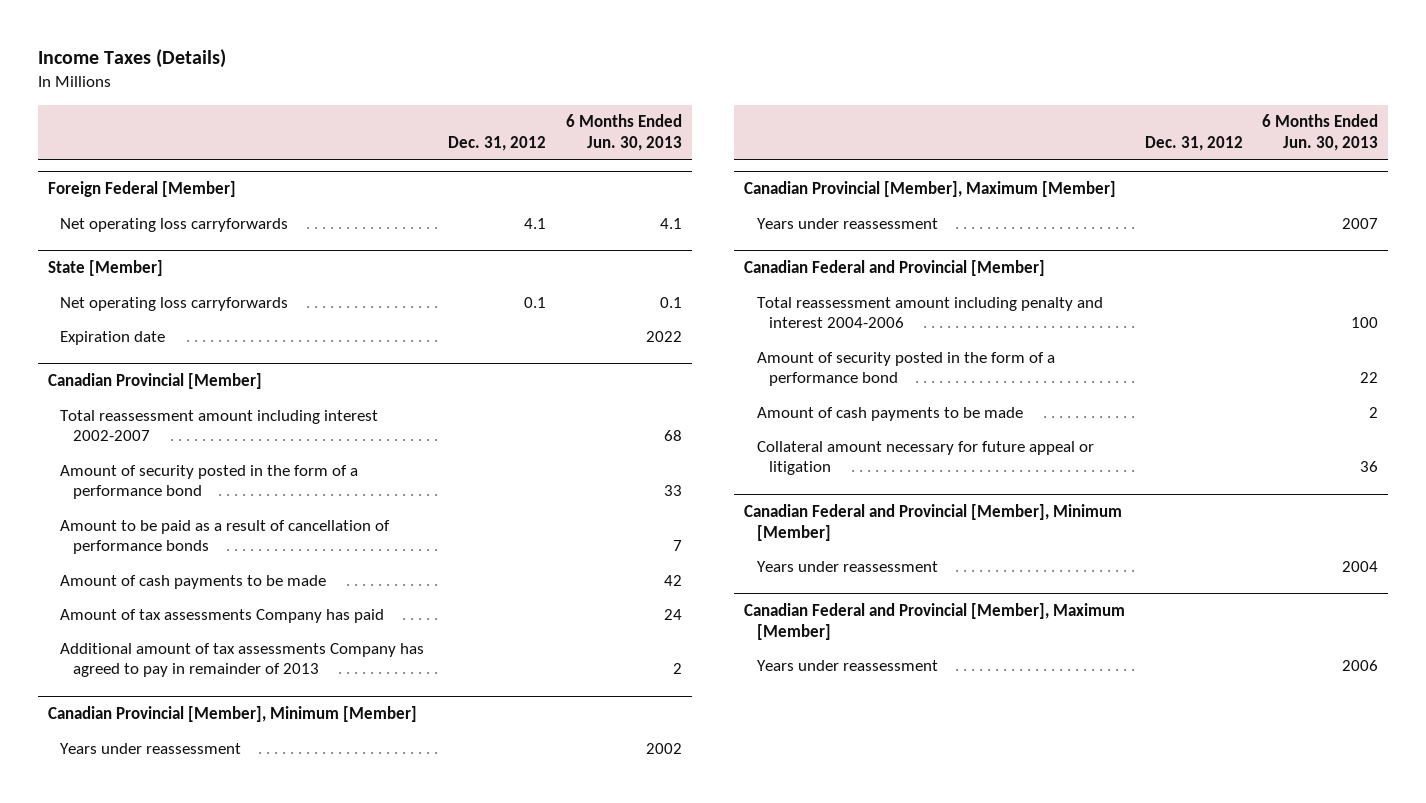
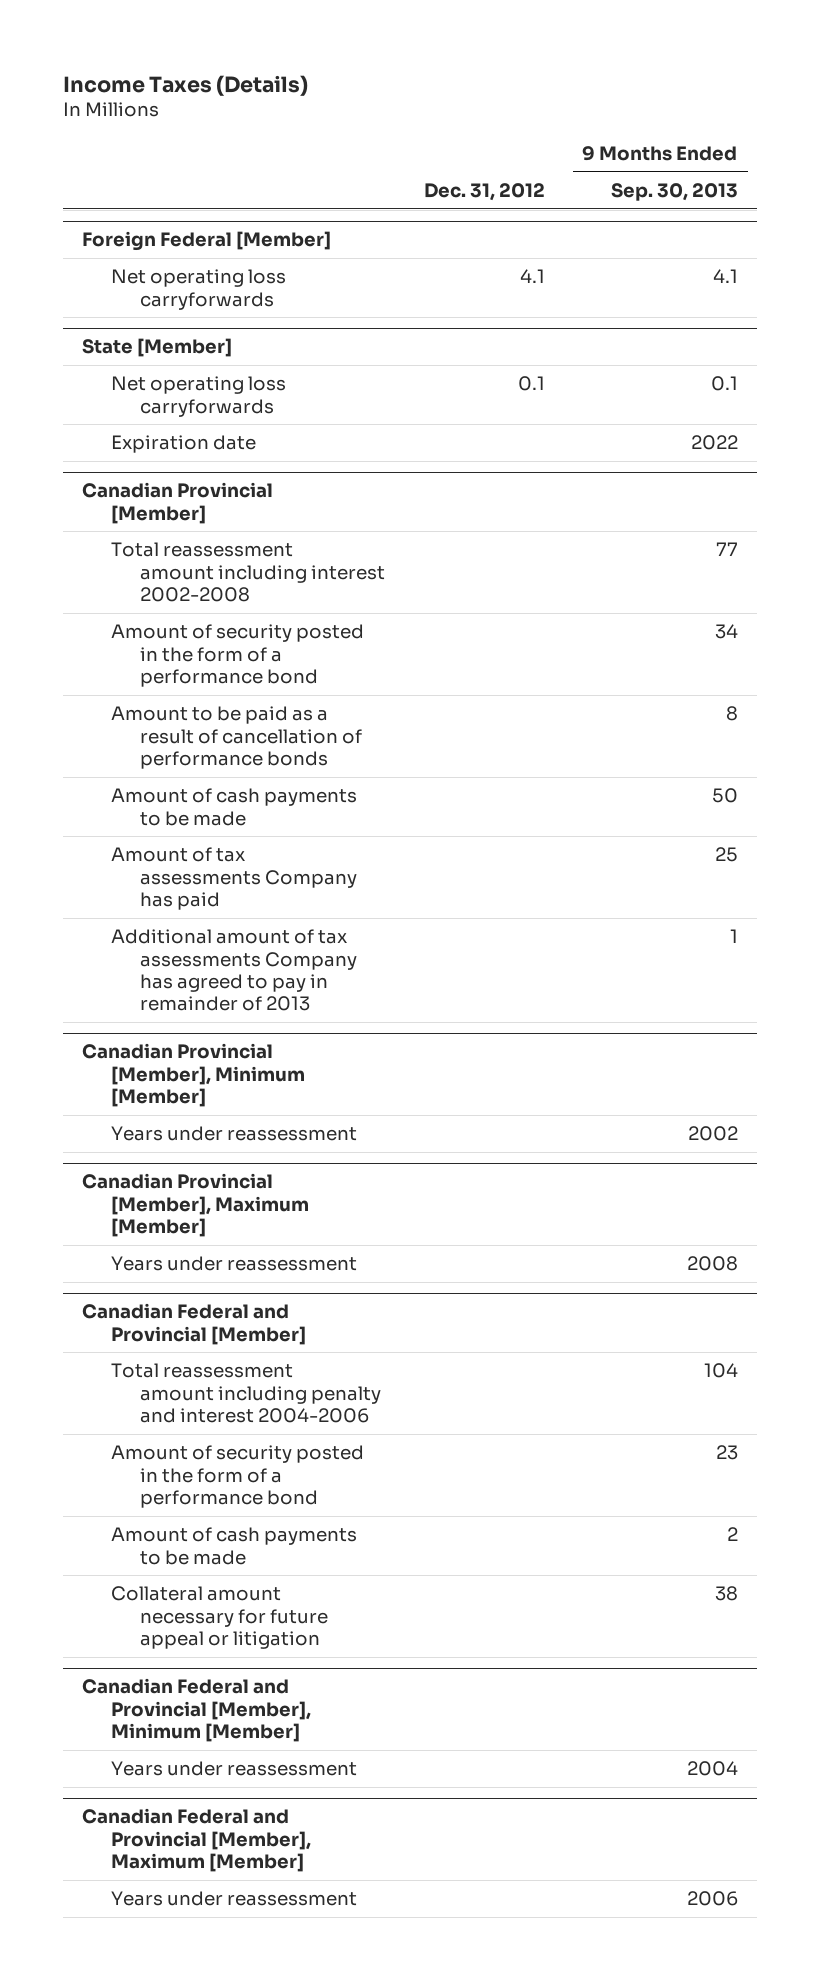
- | Dec. 31, 2012 | 6 Months Ended Jun. 30, 2013
+ | Dec. 31, 2012 | 9 Months Ended Sep. 30, 2013
@ Canadian Provincial [Member]
- Total reassessment amount including interest 2002-2007 | | 68
+ Total reassessment amount including interest 2002-2008 | | 77

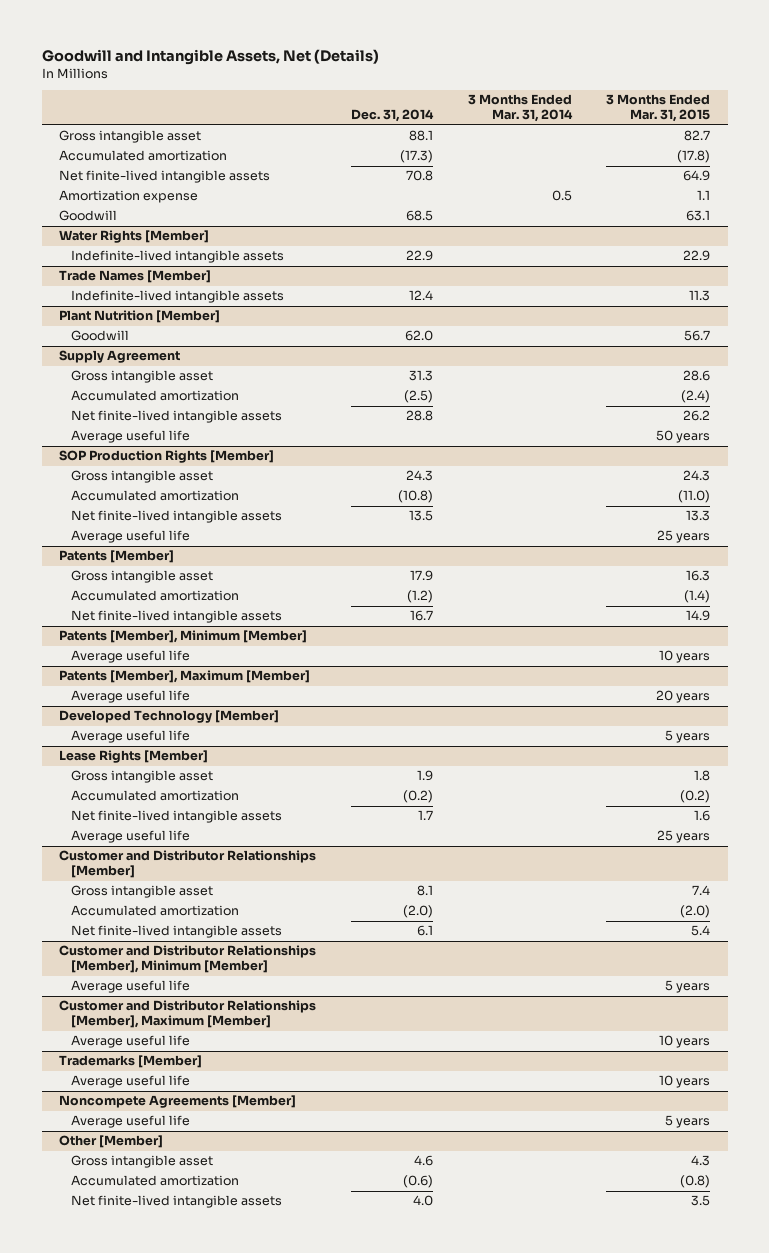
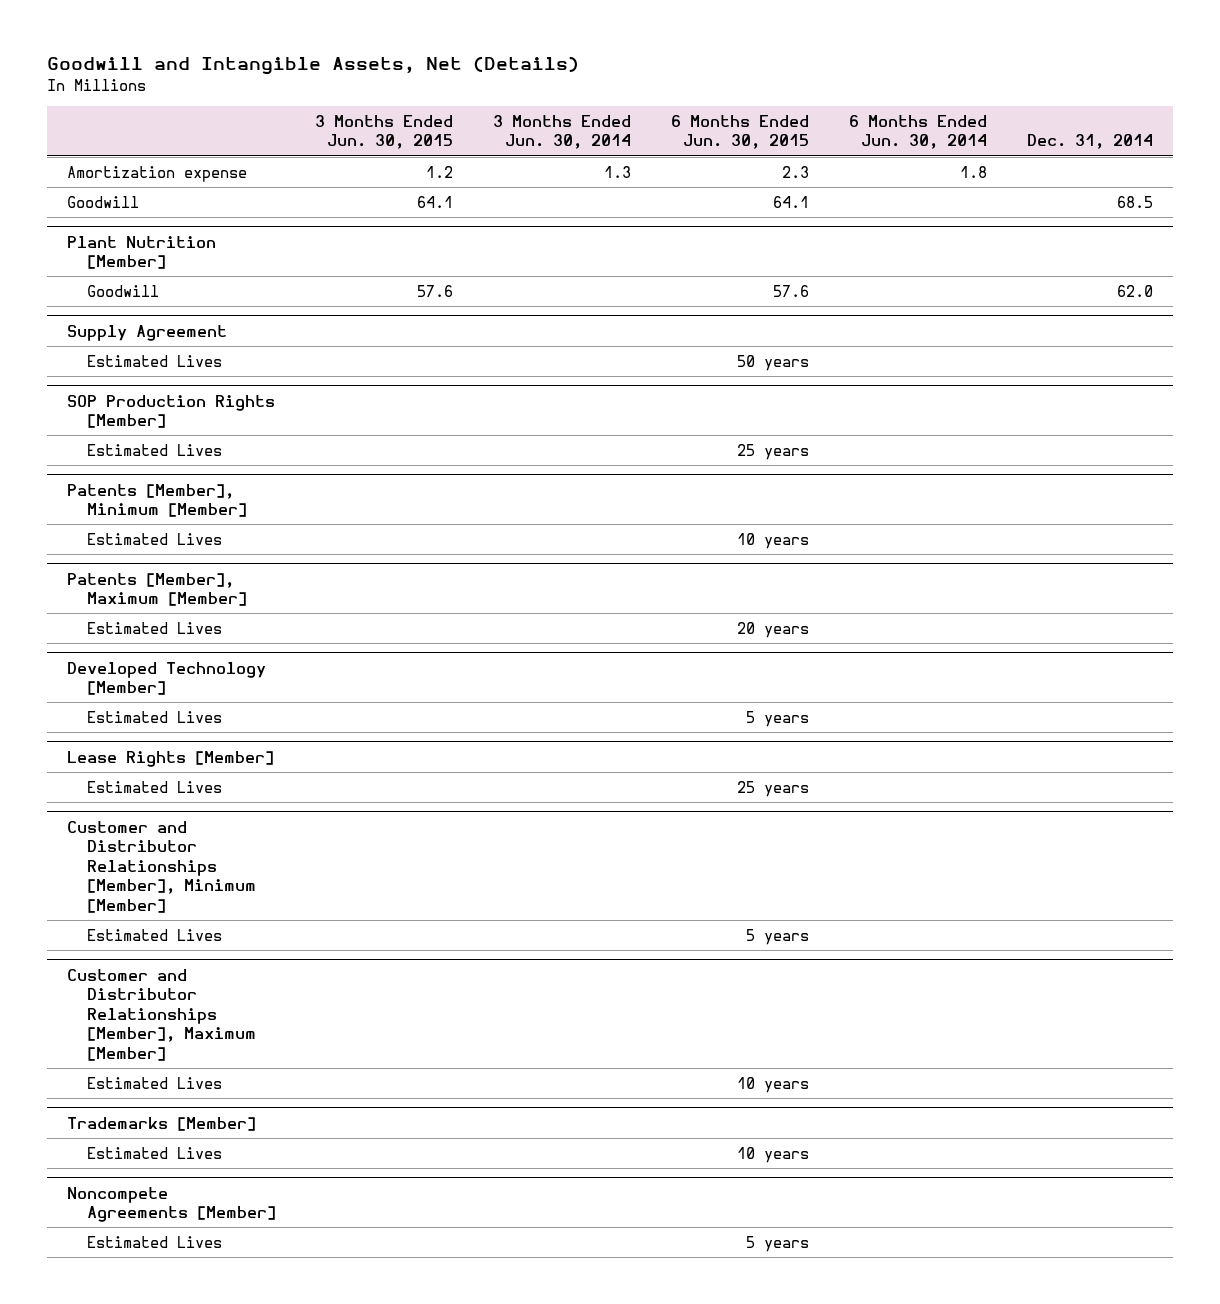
- | Dec. 31, 2014 | 3 Months Ended Mar. 31, 2014 | 3 Months Ended Mar. 31, 2015
+ | 3 Months Ended Jun. 30, 2015 | 3 Months Ended Jun. 30, 2014 | 6 Months Ended Jun. 30, 2015 | 6 Months Ended Jun. 30, 2014 | Dec. 31, 2014
- Gross intangible asset | 88.1 | | 82.7
- Accumulated amortization | (17.3) | | (17.8)
- Net finite-lived intangible assets | 70.8 | | 64.9
- Water Rights [Member]
- Indefinite-lived intangible assets | 22.9 | | 22.9
- Trade Names [Member]
- Indefinite-lived intangible assets | 12.4 | | 11.3
@ Supply Agreement
- Gross intangible asset | 31.3 | | 28.6
- Accumulated amortization | (2.5) | | (2.4)
- Net finite-lived intangible assets | 28.8 | | 26.2
- Average useful life | | | 50 years
+ Estimated Lives | | | 50 years | |
@ SOP Production Rights [Member]
- Gross intangible asset | 24.3 | | 24.3
- Accumulated amortization | (10.8) | | (11.0)
- Net finite-lived intangible assets | 13.5 | | 13.3
- Average useful life | | | 25 years
- Patents [Member]
- Gross intangible asset | 17.9 | | 16.3
- Accumulated amortization | (1.2) | | (1.4)
- Net finite-lived intangible assets | 16.7 | | 14.9
@ SOP Production Rights [Member]
+ Estimated Lives | | | 25 years | |
@ Patents [Member], Minimum [Member]
- Average useful life | | | 10 years
+ Estimated Lives | | | 10 years | |
@ Patents [Member], Maximum [Member]
- Average useful life | | | 20 years
+ Estimated Lives | | | 20 years | |
@ Developed Technology [Member]
- Average useful life | | | 5 years
+ Estimated Lives | | | 5 years | |
@ Lease Rights [Member]
- Gross intangible asset | 1.9 | | 1.8
- Accumulated amortization | (0.2) | | (0.2)
- Net finite-lived intangible assets | 1.7 | | 1.6
- Average useful life | | | 25 years
- Customer and Distributor Relationships [Member]
- Gross intangible asset | 8.1 | | 7.4
- Accumulated amortization | (2.0) | | (2.0)
- Net finite-lived intangible assets | 6.1 | | 5.4
@ Lease Rights [Member]
+ Estimated Lives | | | 25 years | |
@ Customer and Distributor Relationships [Member], Minimum [Member]
- Average useful life | | | 5 years
+ Estimated Lives | | | 5 years | |
@ Customer and Distributor Relationships [Member], Maximum [Member]
- Average useful life | | | 10 years
+ Estimated Lives | | | 10 years | |
@ Trademarks [Member]
- Average useful life | | | 10 years
+ Estimated Lives | | | 10 years | |
@ Noncompete Agreements [Member]
- Average useful life | | | 5 years
- Other [Member]
- Gross intangible asset | 4.6 | | 4.3
- Accumulated amortization | (0.6) | | (0.8)
- Net finite-lived intangible assets | 4.0 | | 3.5
@ Noncompete Agreements [Member]
+ Estimated Lives | | | 5 years | |

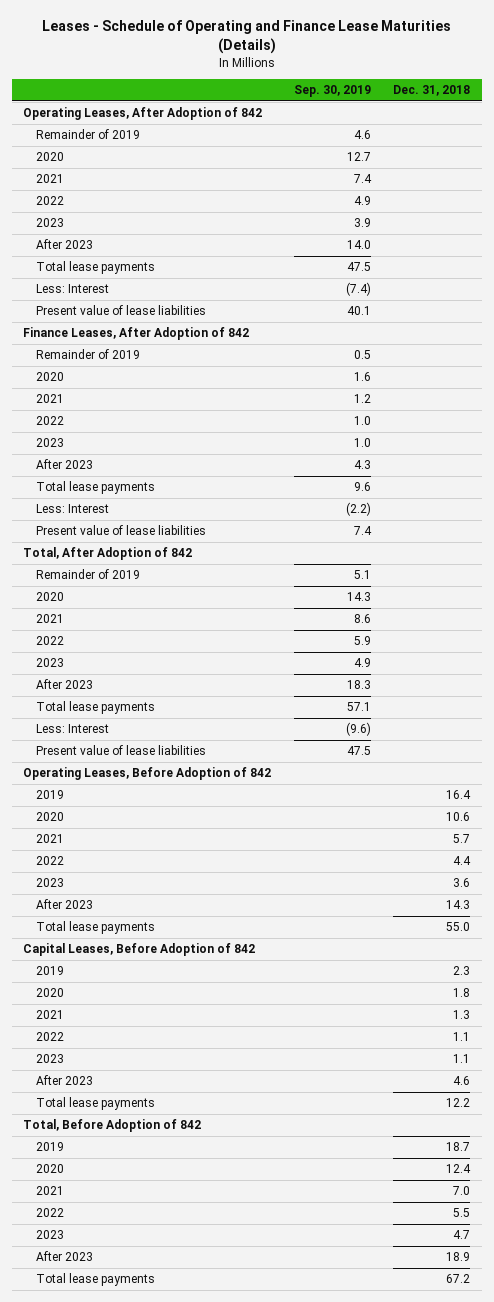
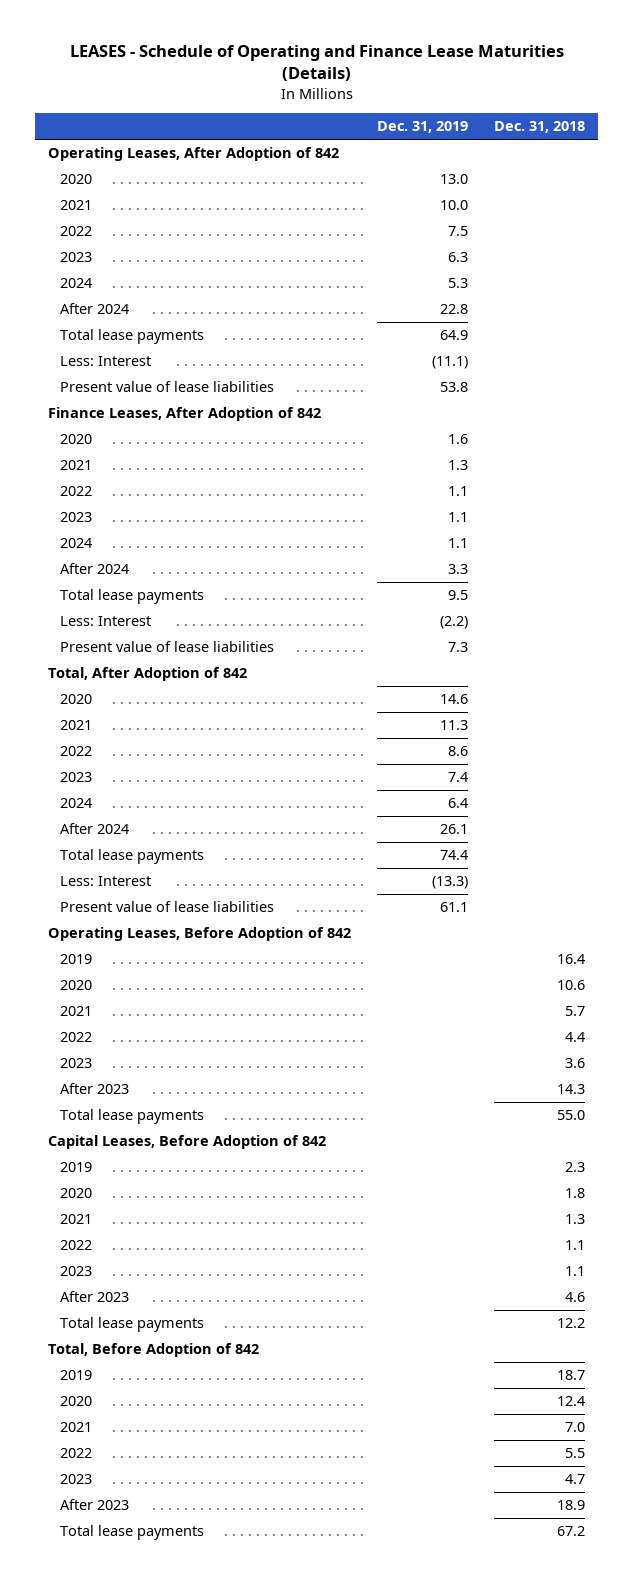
- Leases - Schedule of Operating and Finance Lease Maturities (Details)
+ LEASES - Schedule of Operating and Finance Lease Maturities (Details)
- | Sep. 30, 2019 | Dec. 31, 2018
+ | Dec. 31, 2019 | Dec. 31, 2018
- Remainder of 2019 | 4.6 |
- After 2023 | 14.0 |
+ 2024 | 5.3 |
+ After 2024 | 22.8 |
- Remainder of 2019 | 0.5 |
- After 2023 | 4.3 |
+ 2024 | 1.1 |
+ After 2024 | 3.3 |
- Remainder of 2019 | 5.1 |
- After 2023 | 18.3 |
+ 2024 | 6.4 |
+ After 2024 | 26.1 |

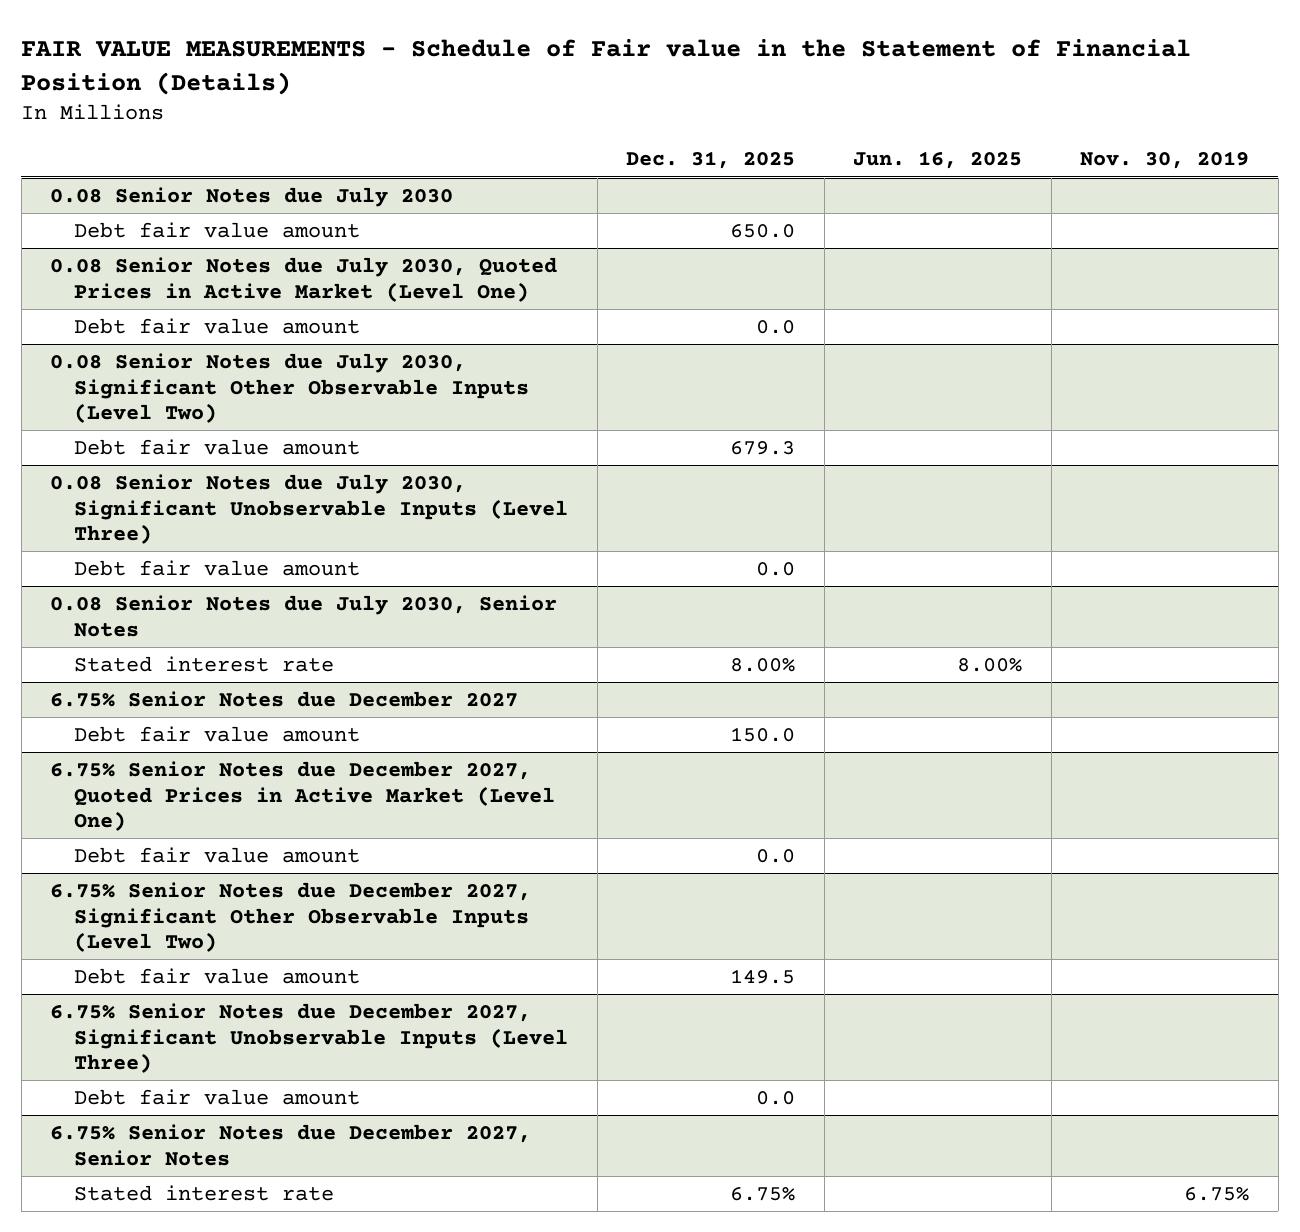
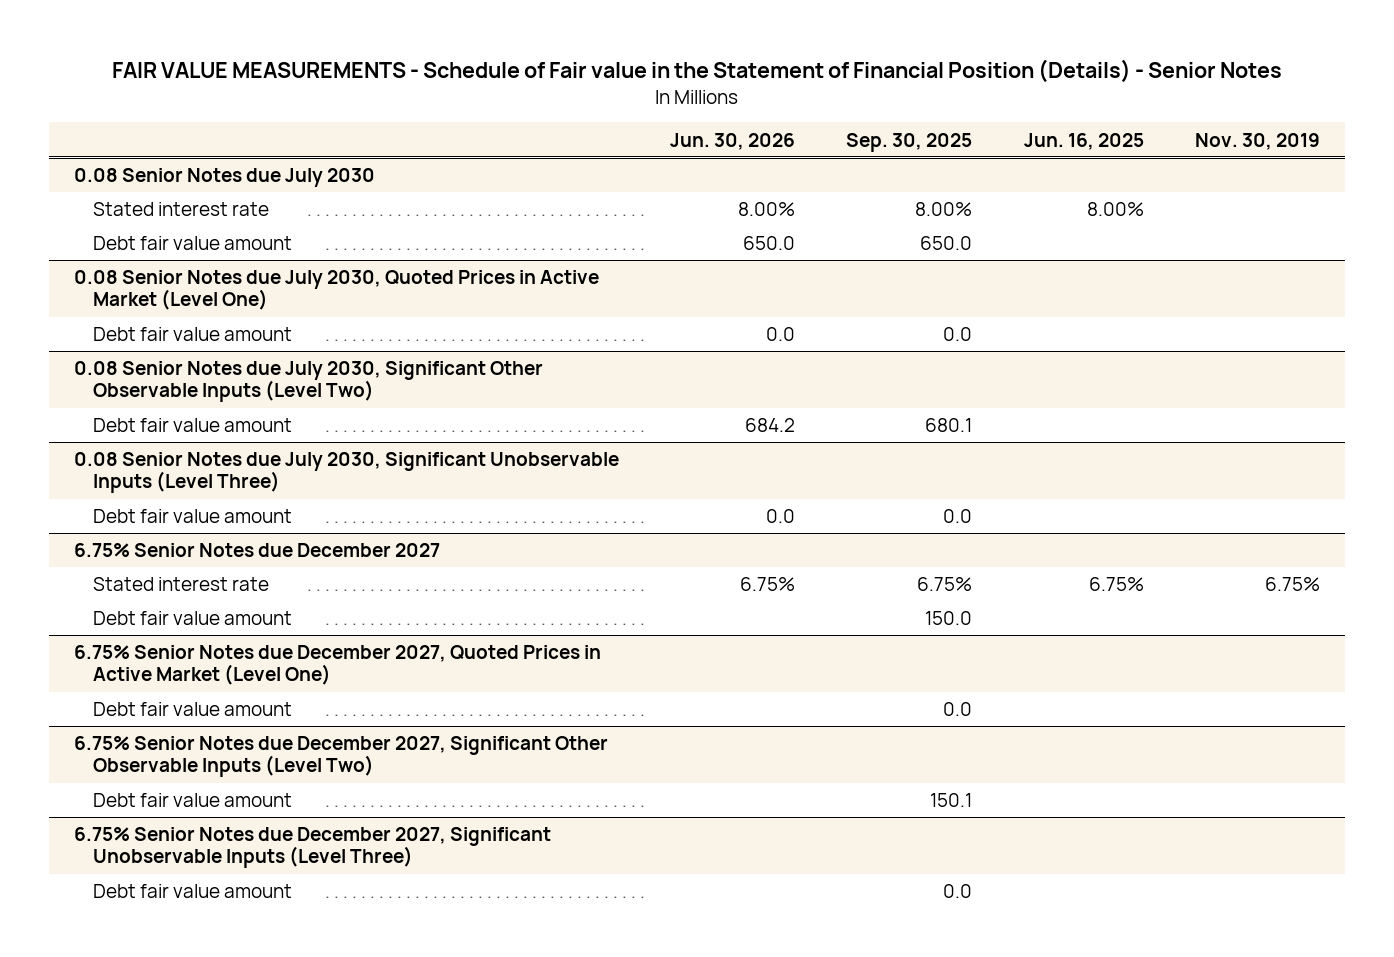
- FAIR VALUE MEASUREMENTS - Schedule of Fair value in the Statement of Financial Position (Details)
+ FAIR VALUE MEASUREMENTS - Schedule of Fair value in the Statement of Financial Position (Details) - Senior Notes
- | Dec. 31, 2025 | Jun. 16, 2025 | Nov. 30, 2019
+ | Jun. 30, 2026 | Sep. 30, 2025 | Jun. 16, 2025 | Nov. 30, 2019
@ 0.08 Senior Notes due July 2030
+ Stated interest rate | 8.00% | 8.00% | 8.00% |
- 0.08 Senior Notes due July 2030, Senior Notes
- Stated interest rate | 8.00% | 8.00% |
@ 6.75% Senior Notes due December 2027
+ Stated interest rate | 6.75% | 6.75% | 6.75% | 6.75%
- 6.75% Senior Notes due December 2027, Senior Notes
- Stated interest rate | 6.75% | | 6.75%

